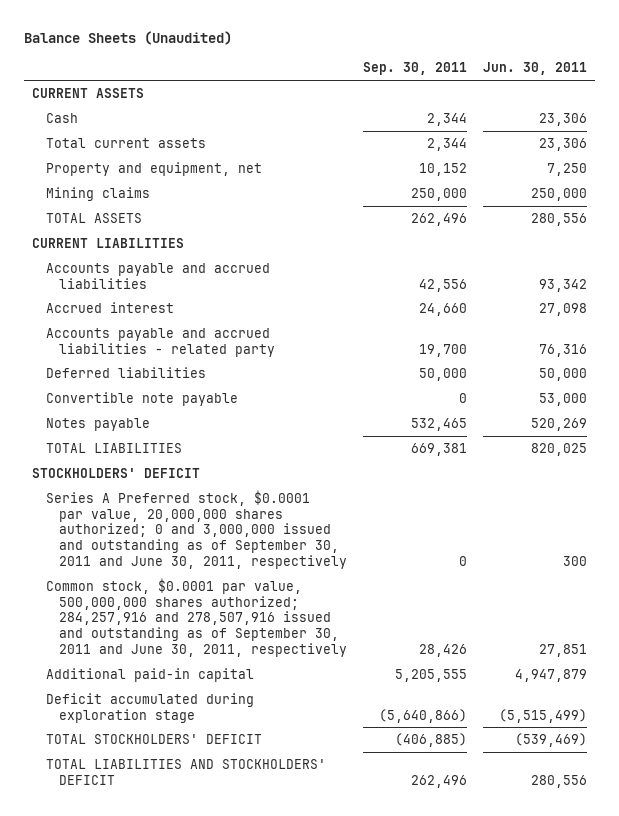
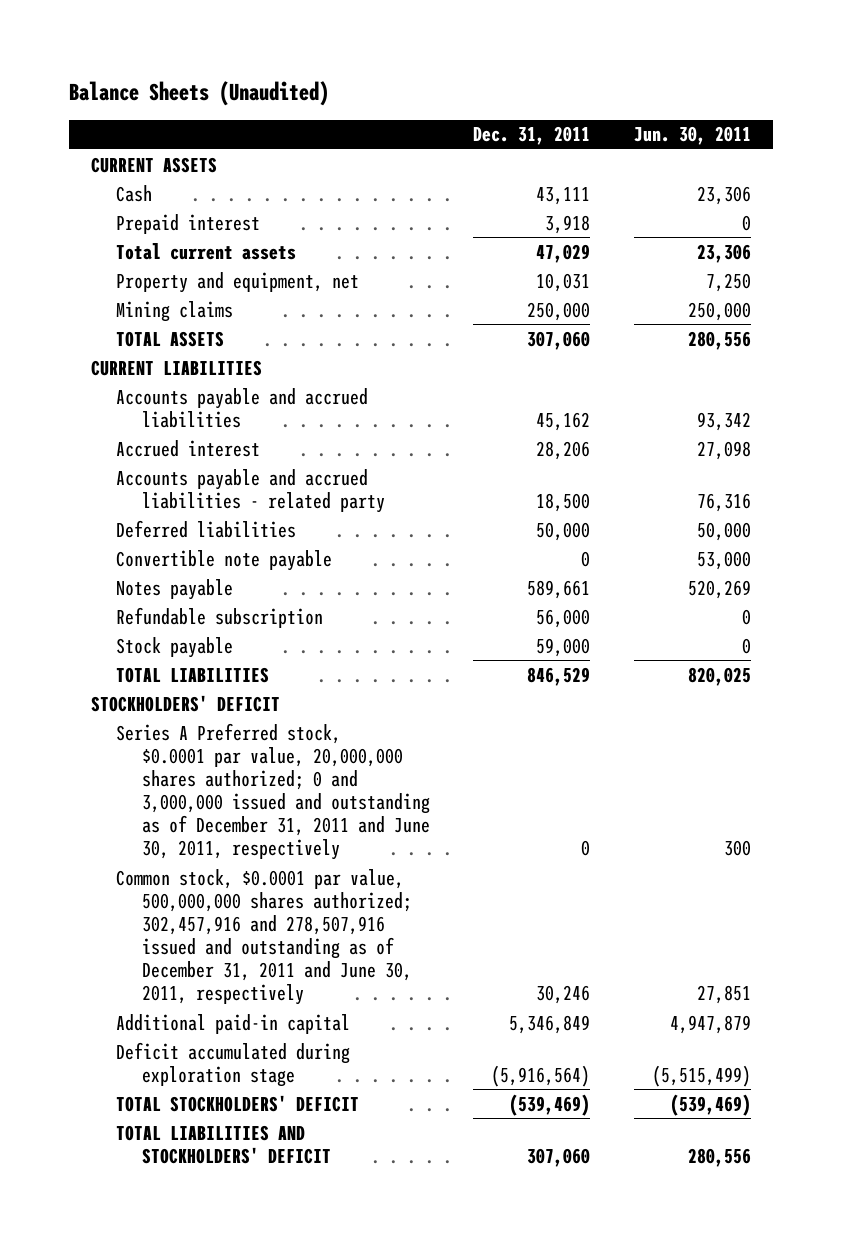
- | Sep. 30, 2011 | Jun. 30, 2011
+ | Dec. 31, 2011 | Jun. 30, 2011
+ Prepaid interest | 3,918 | 0
+ Refundable subscription | 56,000 | 0
+ Stock payable | 59,000 | 0
- Series A Preferred stock, $0.0001 par value, 20,000,000 shares authorized; 0 and 3,000,000 issued and outstanding as of September 30, 2011 and June 30, 2011, respectively | 0 | 300
- Common stock, $0.0001 par value, 500,000,000 shares authorized; 284,257,916 and 278,507,916 issued and outstanding as of September 30, 2011 and June 30, 2011, respectively | 28,426 | 27,851
+ Series A Preferred stock, $0.0001 par value, 20,000,000 shares authorized; 0 and 3,000,000 issued and outstanding as of December 31, 2011 and June 30, 2011, respectively | 0 | 300
+ Common stock, $0.0001 par value, 500,000,000 shares authorized; 302,457,916 and 278,507,916 issued and outstanding as of December 31, 2011 and June 30, 2011, respectively | 30,246 | 27,851

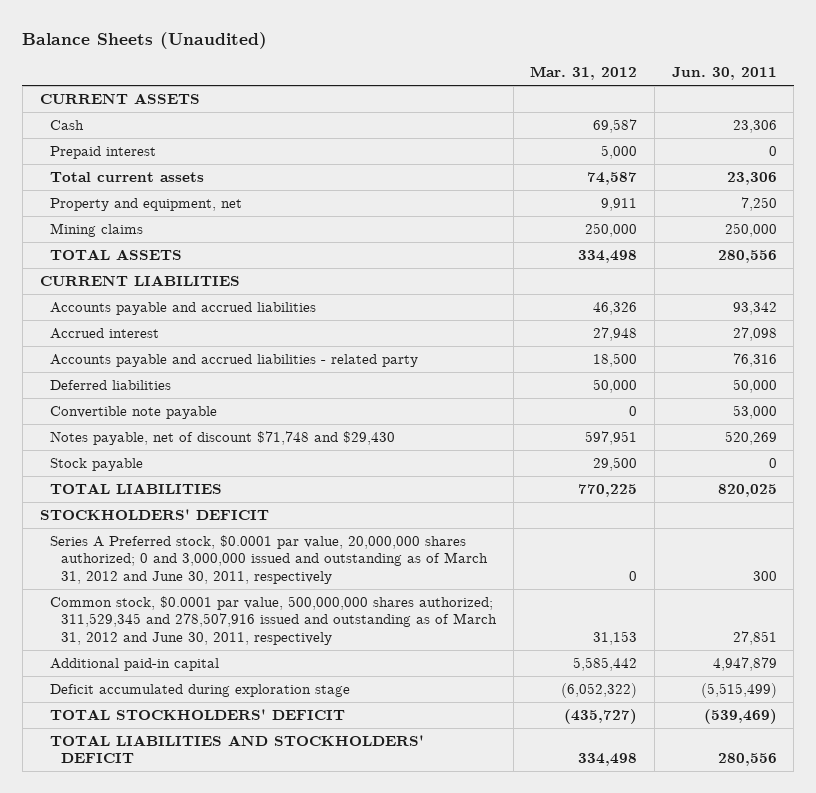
- | Dec. 31, 2011 | Jun. 30, 2011
+ | Mar. 31, 2012 | Jun. 30, 2011
- Notes payable | 589,661 | 520,269
- Refundable subscription | 56,000 | 0
+ Notes payable, net of discount $71,748 and $29,430 | 597,951 | 520,269
- Series A Preferred stock, $0.0001 par value, 20,000,000 shares authorized; 0 and 3,000,000 issued and outstanding as of December 31, 2011 and June 30, 2011, respectively | 0 | 300
- Common stock, $0.0001 par value, 500,000,000 shares authorized; 302,457,916 and 278,507,916 issued and outstanding as of December 31, 2011 and June 30, 2011, respectively | 30,246 | 27,851
+ Series A Preferred stock, $0.0001 par value, 20,000,000 shares authorized; 0 and 3,000,000 issued and outstanding as of March 31, 2012 and June 30, 2011, respectively | 0 | 300
+ Common stock, $0.0001 par value, 500,000,000 shares authorized; 311,529,345 and 278,507,916 issued and outstanding as of March 31, 2012 and June 30, 2011, respectively | 31,153 | 27,851

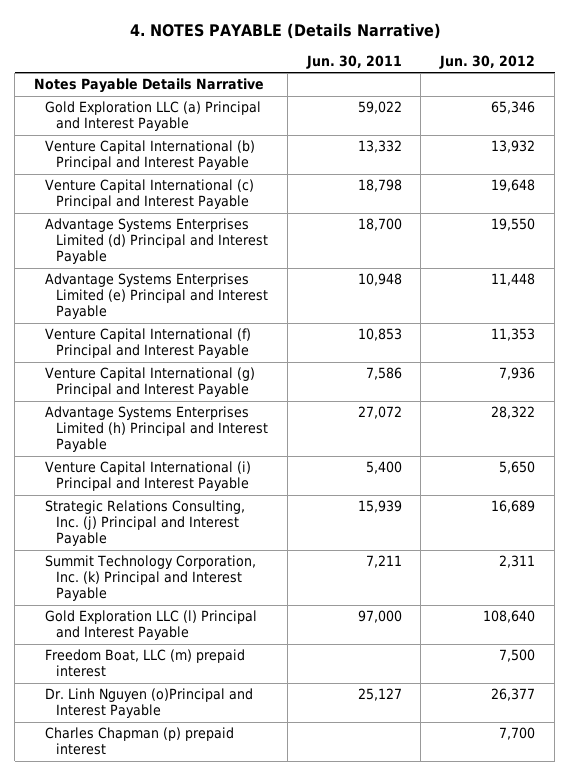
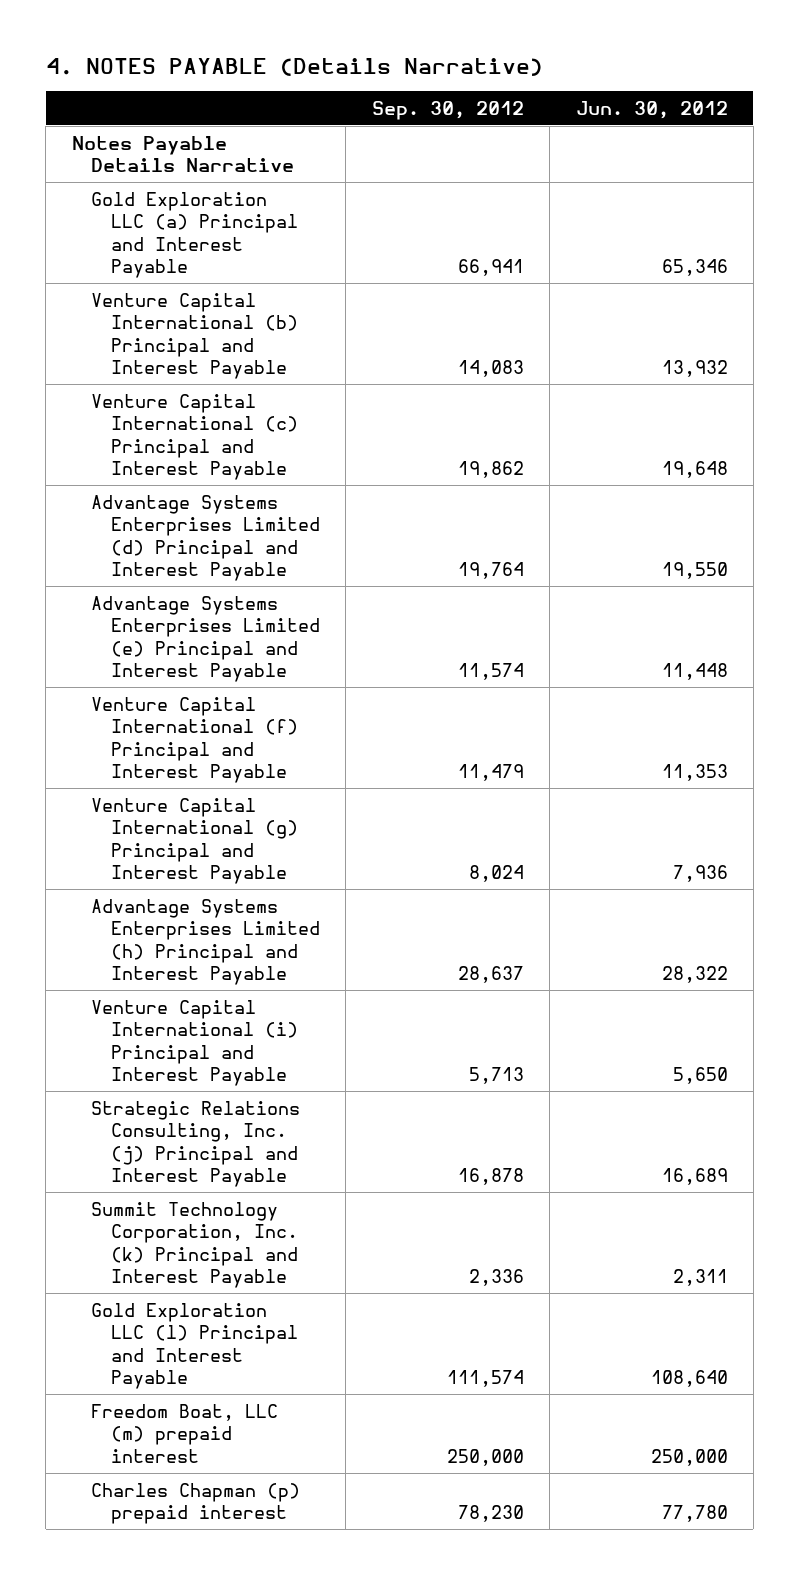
- | Jun. 30, 2011 | Jun. 30, 2012
+ | Sep. 30, 2012 | Jun. 30, 2012
- Freedom Boat, LLC (m) prepaid interest | | 7,500
- Dr. Linh Nguyen (o)Principal and Interest Payable | 25,127 | 26,377
- Charles Chapman (p) prepaid interest | | 7,700
+ Freedom Boat, LLC (m) prepaid interest | 250,000 | 250,000
+ Charles Chapman (p) prepaid interest | 78,230 | 77,780

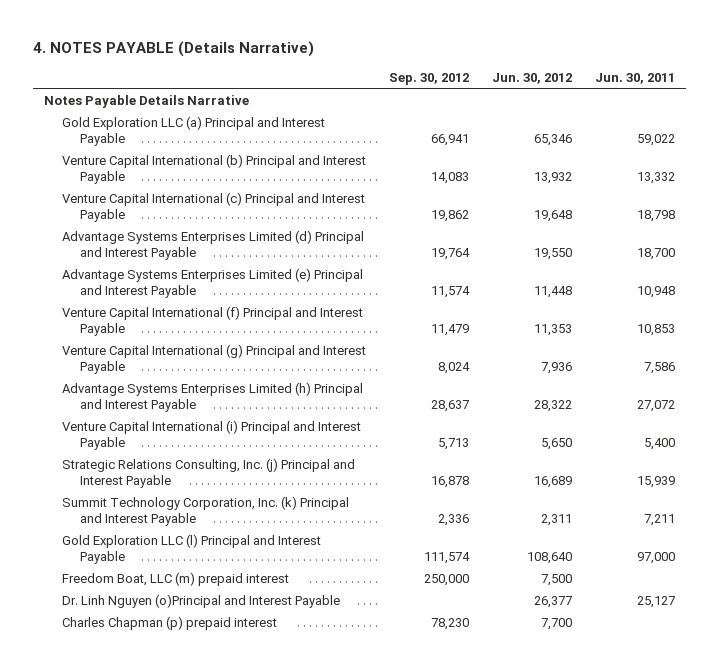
- | Sep. 30, 2012 | Jun. 30, 2012
+ | Sep. 30, 2012 | Jun. 30, 2012 | Jun. 30, 2011
- Freedom Boat, LLC (m) prepaid interest | 250,000 | 250,000
- Charles Chapman (p) prepaid interest | 78,230 | 77,780
+ Freedom Boat, LLC (m) prepaid interest | 250,000 | 7,500 |
+ Dr. Linh Nguyen (o)Principal and Interest Payable | | 26,377 | 25,127
+ Charles Chapman (p) prepaid interest | 78,230 | 7,700 |

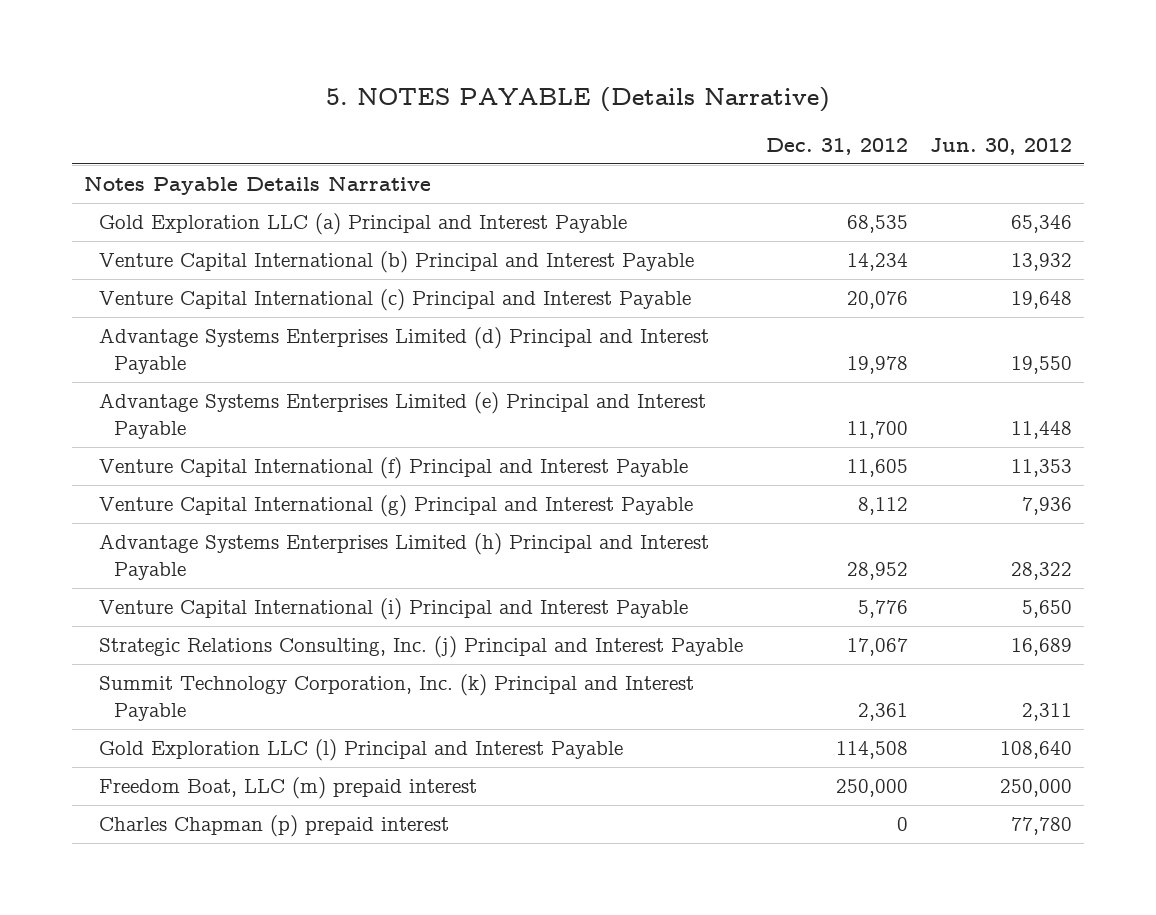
- 4. NOTES PAYABLE (Details Narrative)
+ 5. NOTES PAYABLE (Details Narrative)
- | Sep. 30, 2012 | Jun. 30, 2012 | Jun. 30, 2011
+ | Dec. 31, 2012 | Jun. 30, 2012
- Freedom Boat, LLC (m) prepaid interest | 250,000 | 7,500 |
- Dr. Linh Nguyen (o)Principal and Interest Payable | | 26,377 | 25,127
- Charles Chapman (p) prepaid interest | 78,230 | 7,700 |
+ Freedom Boat, LLC (m) prepaid interest | 250,000 | 250,000
+ Charles Chapman (p) prepaid interest | 0 | 77,780

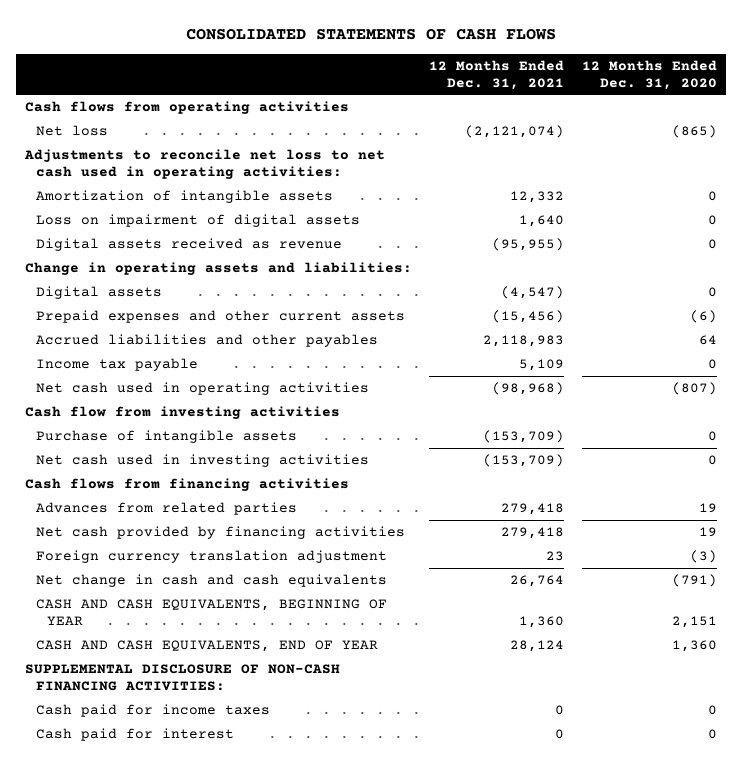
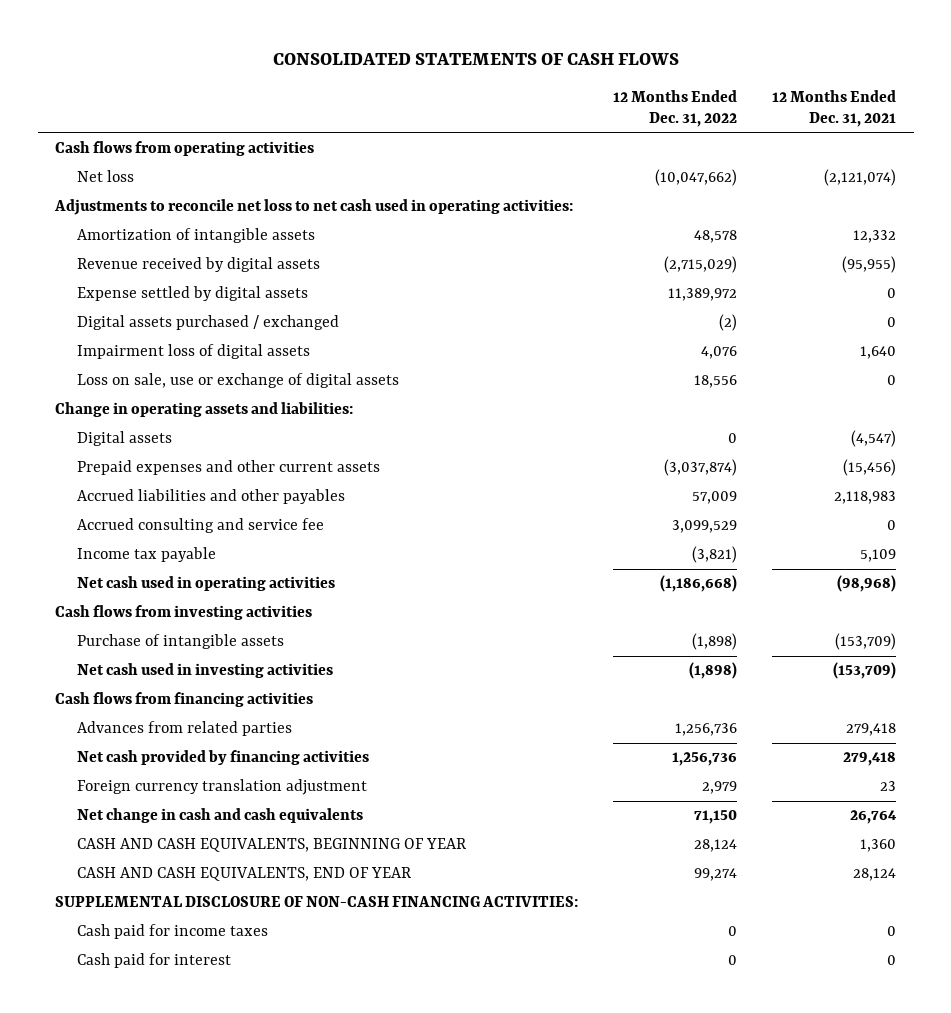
- | 12 Months Ended Dec. 31, 2021 | 12 Months Ended Dec. 31, 2020
+ | 12 Months Ended Dec. 31, 2022 | 12 Months Ended Dec. 31, 2021
- Loss on impairment of digital assets | 1,640 | 0
- Digital assets received as revenue | (95,955) | 0
+ Revenue received by digital assets | (2,715,029) | (95,955)
+ Expense settled by digital assets | 11,389,972 | 0
+ Digital assets purchased / exchanged | (2) | 0
+ Impairment loss of digital assets | 4,076 | 1,640
+ Loss on sale, use or exchange of digital assets | 18,556 | 0
+ Accrued consulting and service fee | 3,099,529 | 0
- Cash flow from investing activities
+ Cash flows from investing activities

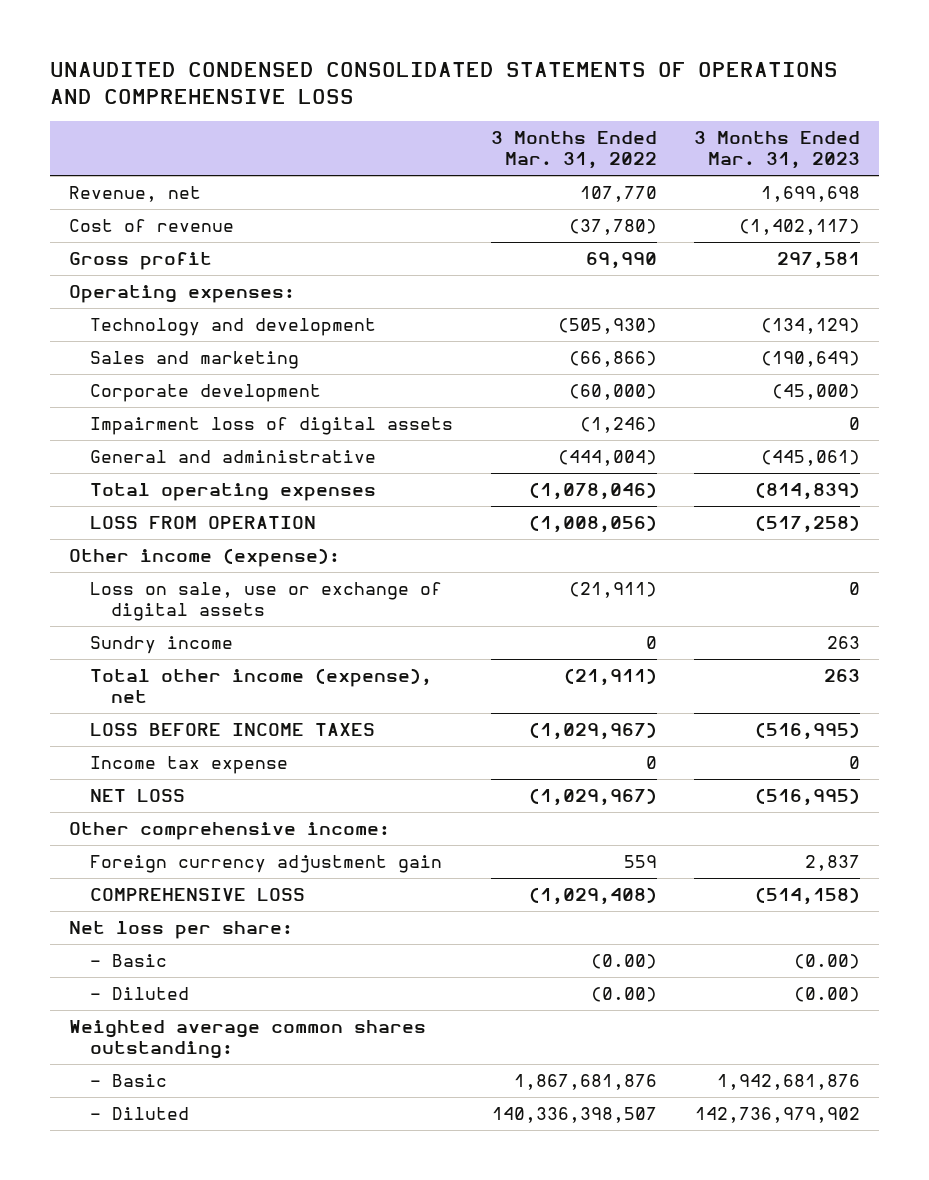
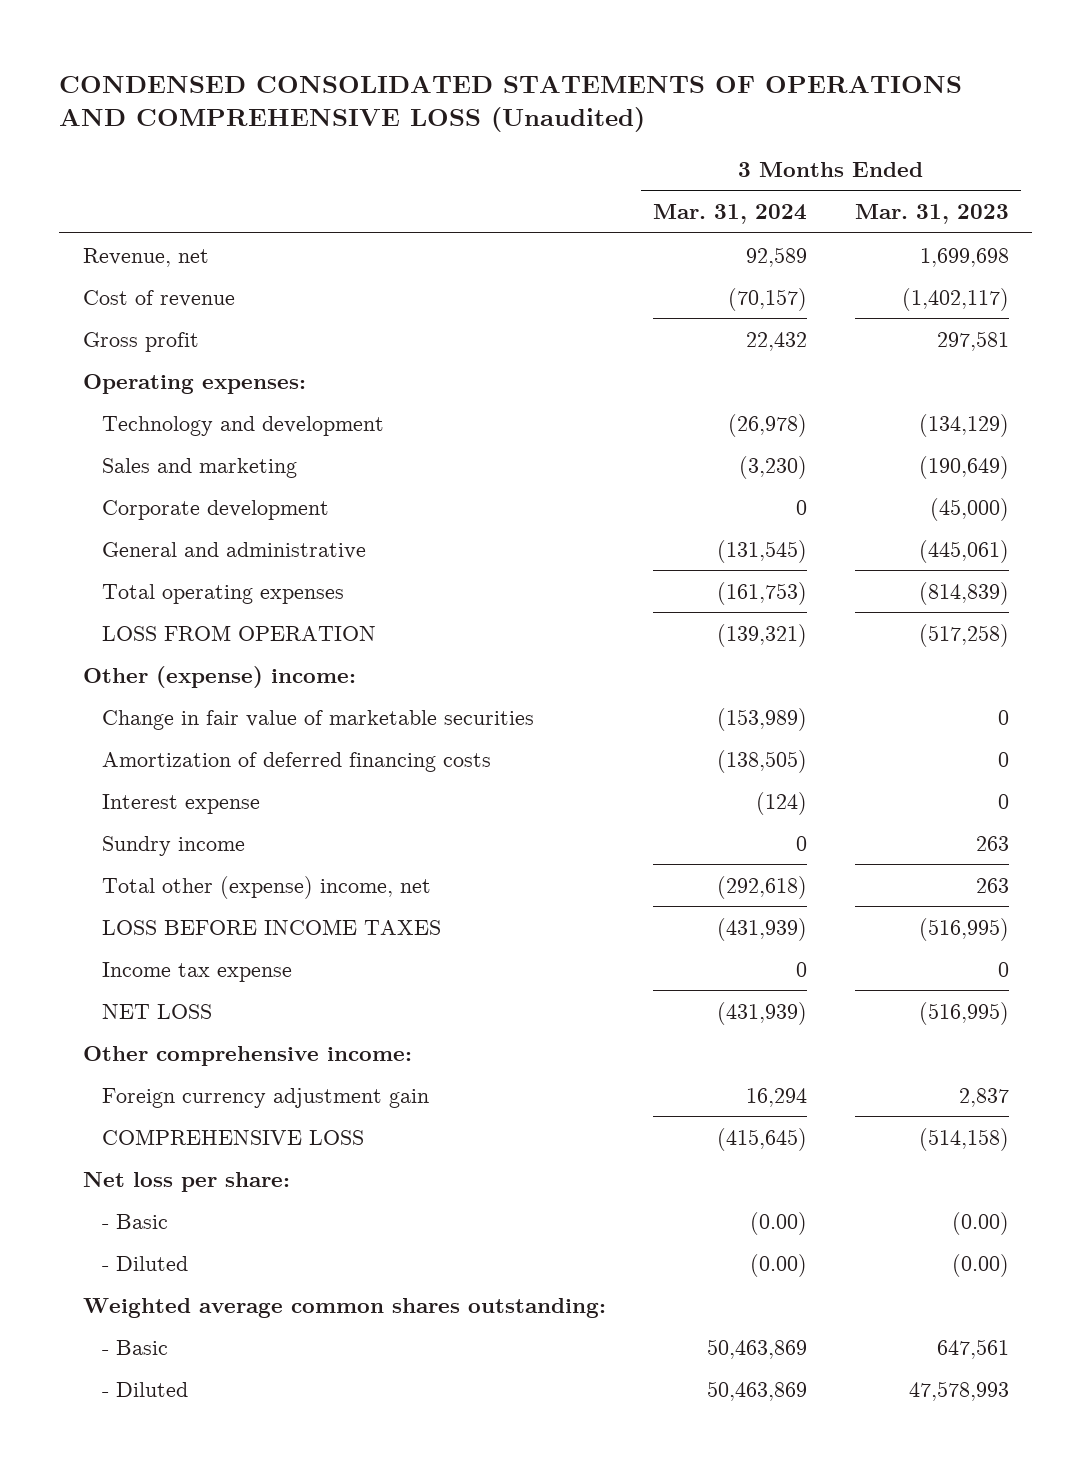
- UNAUDITED CONDENSED CONSOLIDATED STATEMENTS OF OPERATIONS AND COMPREHENSIVE LOSS
+ CONDENSED CONSOLIDATED STATEMENTS OF OPERATIONS AND COMPREHENSIVE LOSS (Unaudited)
- | 3 Months Ended Mar. 31, 2022 | 3 Months Ended Mar. 31, 2023
+ | 3 Months Ended Mar. 31, 2024 | 3 Months Ended Mar. 31, 2023
- Impairment loss of digital assets | (1,246) | 0
- Other income (expense):
- Loss on sale, use or exchange of digital assets | (21,911) | 0
+ Other (expense) income:
+ Change in fair value of marketable securities | (153,989) | 0
+ Amortization of deferred financing costs | (138,505) | 0
+ Interest expense | (124) | 0
- Total other income (expense), net | (21,911) | 263
+ Total other (expense) income, net | (292,618) | 263
- - Basic | 1,867,681,876 | 1,942,681,876
- - Diluted | 140,336,398,507 | 142,736,979,902
+ - Basic | 50,463,869 | 647,561
+ - Diluted | 50,463,869 | 47,578,993

